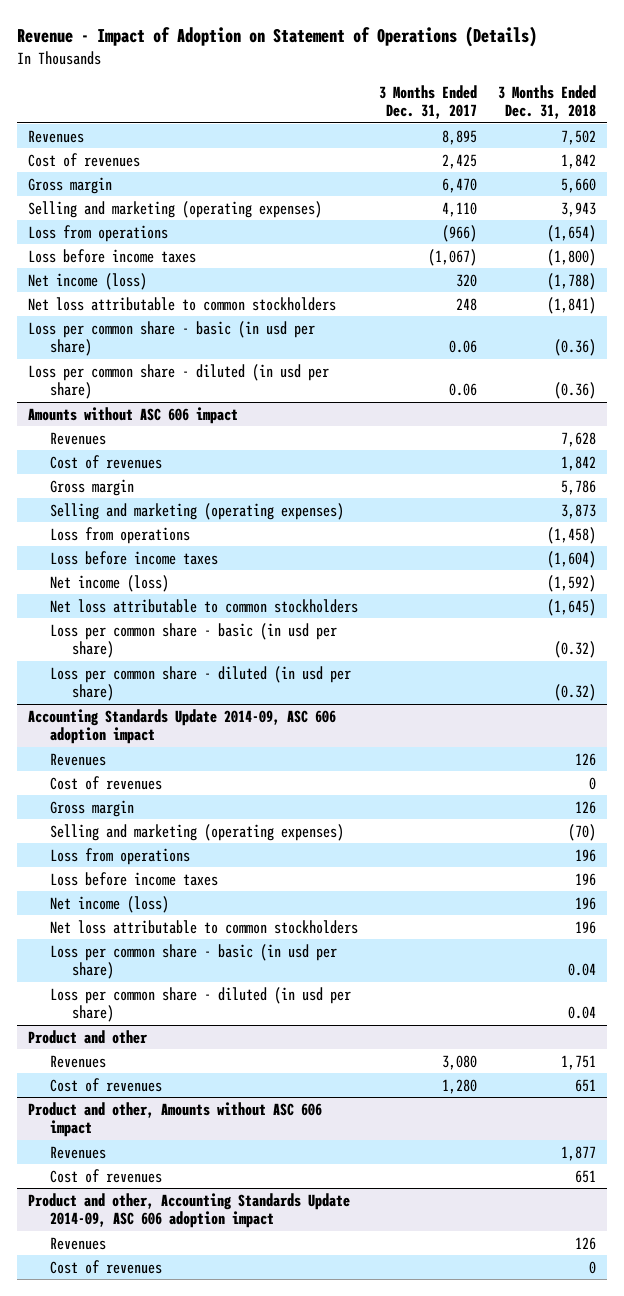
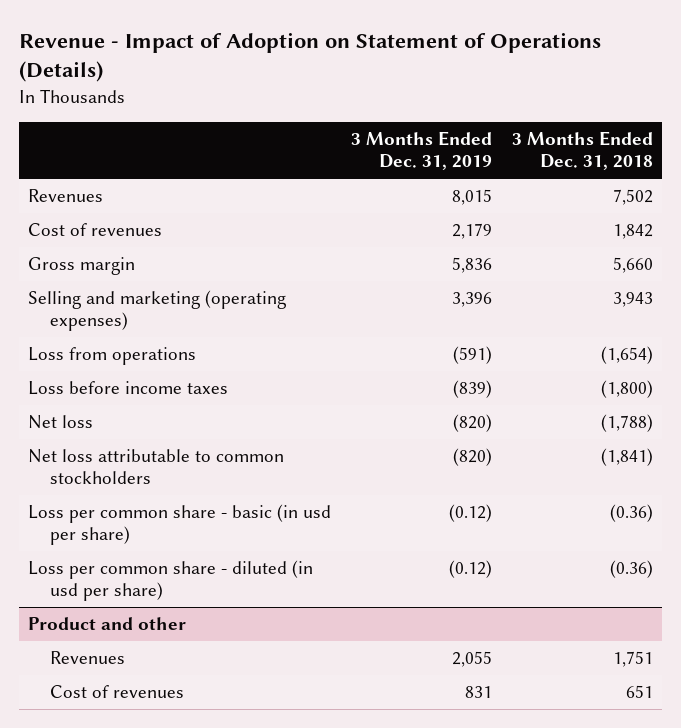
- | 3 Months Ended Dec. 31, 2017 | 3 Months Ended Dec. 31, 2018
+ | 3 Months Ended Dec. 31, 2019 | 3 Months Ended Dec. 31, 2018
- Net income (loss) | 320 | (1,788)
+ Net loss | (820) | (1,788)
- Amounts without ASC 606 impact
- Revenues | | 7,628
- Cost of revenues | | 1,842
- Gross margin | | 5,786
- Selling and marketing (operating expenses) | | 3,873
- Loss from operations | | (1,458)
- Loss before income taxes | | (1,604)
- Net income (loss) | | (1,592)
- Net loss attributable to common stockholders | | (1,645)
- Loss per common share - basic (in usd per share) | | (0.32)
- Loss per common share - diluted (in usd per share) | | (0.32)
- Accounting Standards Update 2014-09, ASC 606 adoption impact
- Revenues | | 126
- Cost of revenues | | 0
- Gross margin | | 126
- Selling and marketing (operating expenses) | | (70)
- Loss from operations | | 196
- Loss before income taxes | | 196
- Net income (loss) | | 196
- Net loss attributable to common stockholders | | 196
- Loss per common share - basic (in usd per share) | | 0.04
- Loss per common share - diluted (in usd per share) | | 0.04
- Product and other, Amounts without ASC 606 impact
- Revenues | | 1,877
- Cost of revenues | | 651
- Product and other, Accounting Standards Update 2014-09, ASC 606 adoption impact
- Revenues | | 126
- Cost of revenues | | 0

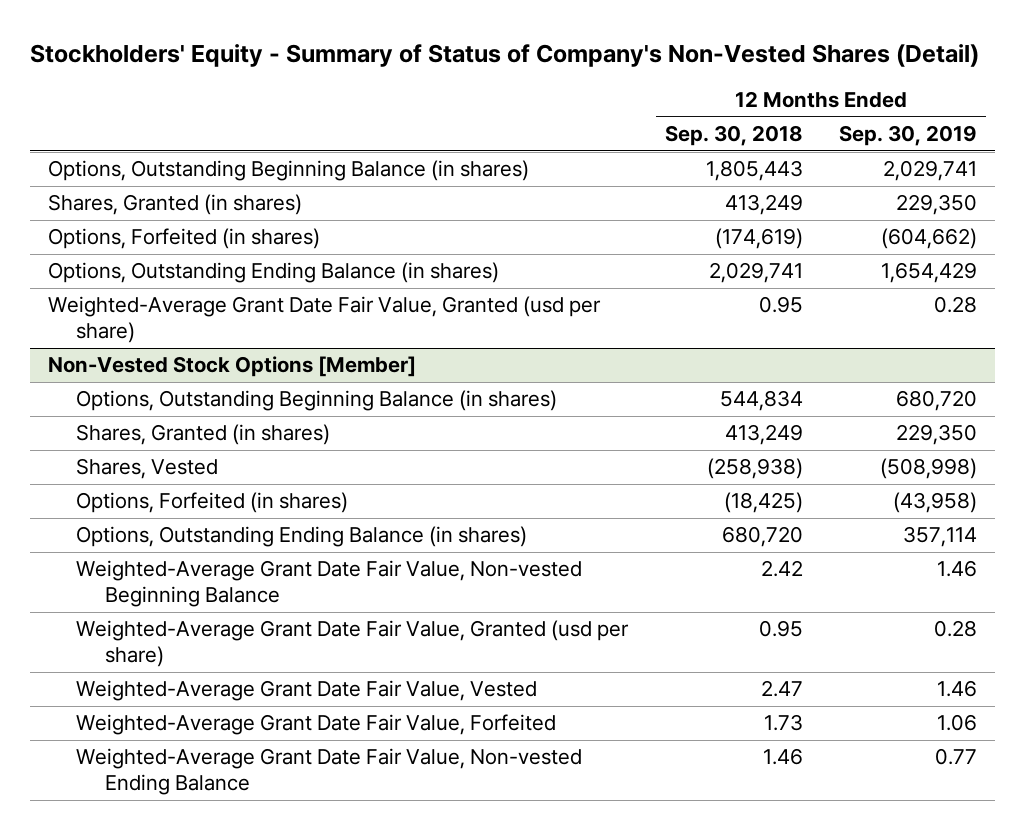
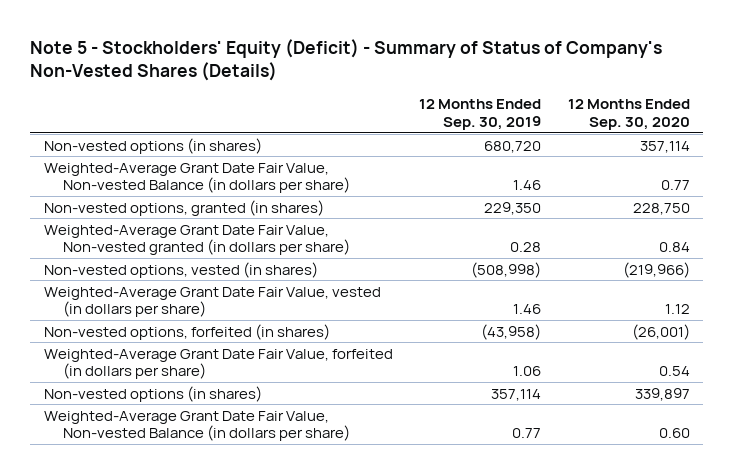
- Stockholders' Equity - Summary of Status of Company's Non-Vested Shares (Detail)
+ Note 5 - Stockholders' Equity (Deficit) - Summary of Status of Company's Non-Vested Shares (Details)
- | 12 Months Ended Sep. 30, 2018 | 12 Months Ended Sep. 30, 2019
+ | 12 Months Ended Sep. 30, 2019 | 12 Months Ended Sep. 30, 2020
- Options, Outstanding Beginning Balance (in shares) | 1,805,443 | 2,029,741
- Shares, Granted (in shares) | 413,249 | 229,350
- Options, Forfeited (in shares) | (174,619) | (604,662)
- Options, Outstanding Ending Balance (in shares) | 2,029,741 | 1,654,429
- Weighted-Average Grant Date Fair Value, Granted (usd per share) | 0.95 | 0.28
- Non-Vested Stock Options [Member]
- Options, Outstanding Beginning Balance (in shares) | 544,834 | 680,720
- Shares, Granted (in shares) | 413,249 | 229,350
- Shares, Vested | (258,938) | (508,998)
- Options, Forfeited (in shares) | (18,425) | (43,958)
- Options, Outstanding Ending Balance (in shares) | 680,720 | 357,114
- Weighted-Average Grant Date Fair Value, Non-vested Beginning Balance | 2.42 | 1.46
- Weighted-Average Grant Date Fair Value, Granted (usd per share) | 0.95 | 0.28
- Weighted-Average Grant Date Fair Value, Vested | 2.47 | 1.46
- Weighted-Average Grant Date Fair Value, Forfeited | 1.73 | 1.06
- Weighted-Average Grant Date Fair Value, Non-vested Ending Balance | 1.46 | 0.77
+ Non-vested options (in shares) | 680,720 | 357,114
+ Weighted-Average Grant Date Fair Value, Non-vested Balance (in dollars per share) | 1.46 | 0.77
+ Non-vested options, granted (in shares) | 229,350 | 228,750
+ Weighted-Average Grant Date Fair Value, Non-vested granted (in dollars per share) | 0.28 | 0.84
+ Non-vested options, vested (in shares) | (508,998) | (219,966)
+ Weighted-Average Grant Date Fair Value, vested (in dollars per share) | 1.46 | 1.12
+ Non-vested options, forfeited (in shares) | (43,958) | (26,001)
+ Weighted-Average Grant Date Fair Value, forfeited (in dollars per share) | 1.06 | 0.54
+ Non-vested options (in shares) | 357,114 | 339,897
+ Weighted-Average Grant Date Fair Value, Non-vested Balance (in dollars per share) | 0.77 | 0.60

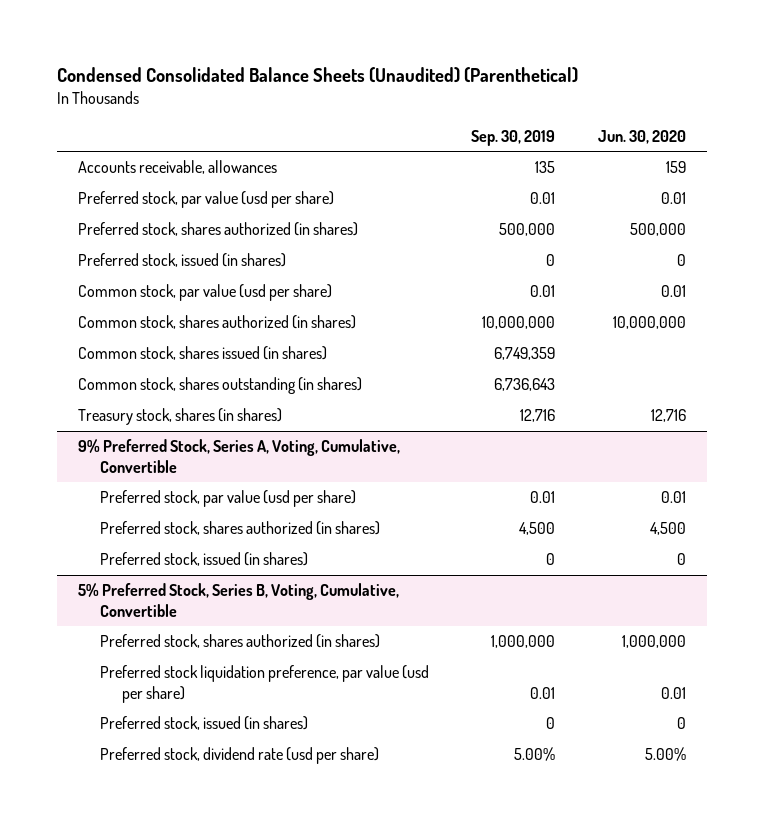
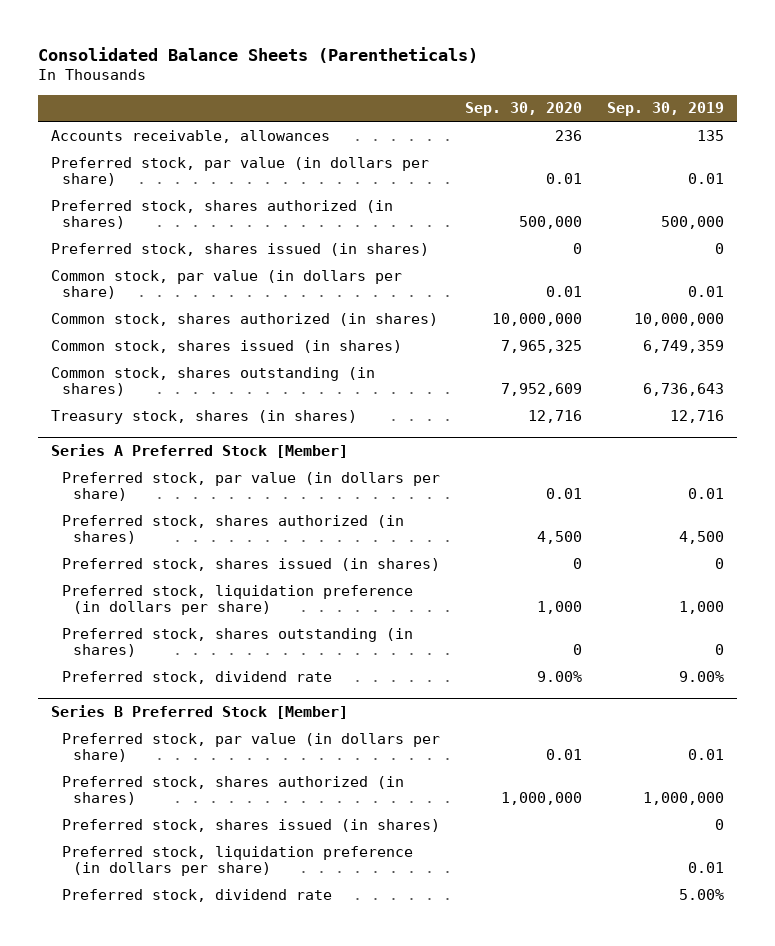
- Condensed Consolidated Balance Sheets (Unaudited) (Parenthetical)
+ Consolidated Balance Sheets (Parentheticals)
- | Sep. 30, 2019 | Jun. 30, 2020
+ | Sep. 30, 2020 | Sep. 30, 2019
- Preferred stock, par value (usd per share) | 0.01 | 0.01
+ Preferred stock, par value (in dollars per share) | 0.01 | 0.01
- Preferred stock, issued (in shares) | 0 | 0
- Common stock, par value (usd per share) | 0.01 | 0.01
+ Preferred stock, shares issued (in shares) | 0 | 0
+ Common stock, par value (in dollars per share) | 0.01 | 0.01
- 9% Preferred Stock, Series A, Voting, Cumulative, Convertible
- Preferred stock, par value (usd per share) | 0.01 | 0.01
+ Series A Preferred Stock [Member]
+ Preferred stock, par value (in dollars per share) | 0.01 | 0.01
- Preferred stock, issued (in shares) | 0 | 0
- 5% Preferred Stock, Series B, Voting, Cumulative, Convertible
+ Preferred stock, shares issued (in shares) | 0 | 0
+ Preferred stock, liquidation preference (in dollars per share) | 1,000 | 1,000
+ Preferred stock, shares outstanding (in shares) | 0 | 0
+ Preferred stock, dividend rate | 9.00% | 9.00%
+ Series B Preferred Stock [Member]
+ Preferred stock, par value (in dollars per share) | 0.01 | 0.01
- Preferred stock liquidation preference, par value (usd per share) | 0.01 | 0.01
- Preferred stock, issued (in shares) | 0 | 0
- Preferred stock, dividend rate (usd per share) | 5.00% | 5.00%
+ Preferred stock, shares issued (in shares) | | 0
+ Preferred stock, liquidation preference (in dollars per share) | | 0.01
+ Preferred stock, dividend rate | | 5.00%

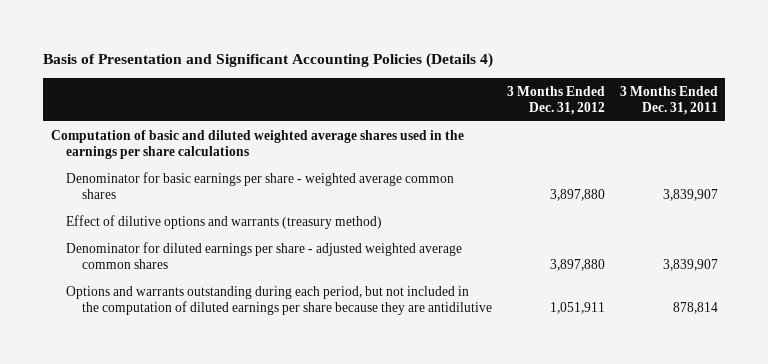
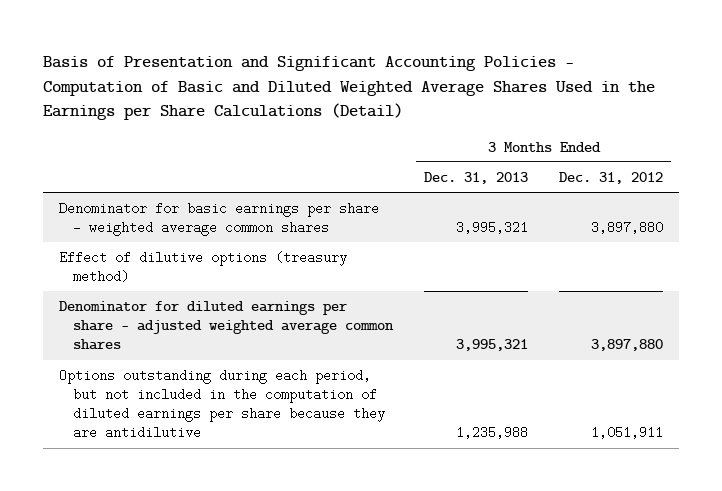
- Basis of Presentation and Significant Accounting Policies (Details 4)
+ Basis of Presentation and Significant Accounting Policies - Computation of Basic and Diluted Weighted Average Shares Used in the Earnings per Share Calculations (Detail)
- | 3 Months Ended Dec. 31, 2012 | 3 Months Ended Dec. 31, 2011
+ | 3 Months Ended Dec. 31, 2013 | 3 Months Ended Dec. 31, 2012
- Computation of basic and diluted weighted average shares used in the earnings per share calculations
- Effect of dilutive options and warrants (treasury method)
+ Effect of dilutive options (treasury method)
- Options and warrants outstanding during each period, but not included in the computation of diluted earnings per share because they are antidilutive | 1,051,911 | 878,814
+ Options outstanding during each period, but not included in the computation of diluted earnings per share because they are antidilutive | 1,235,988 | 1,051,911

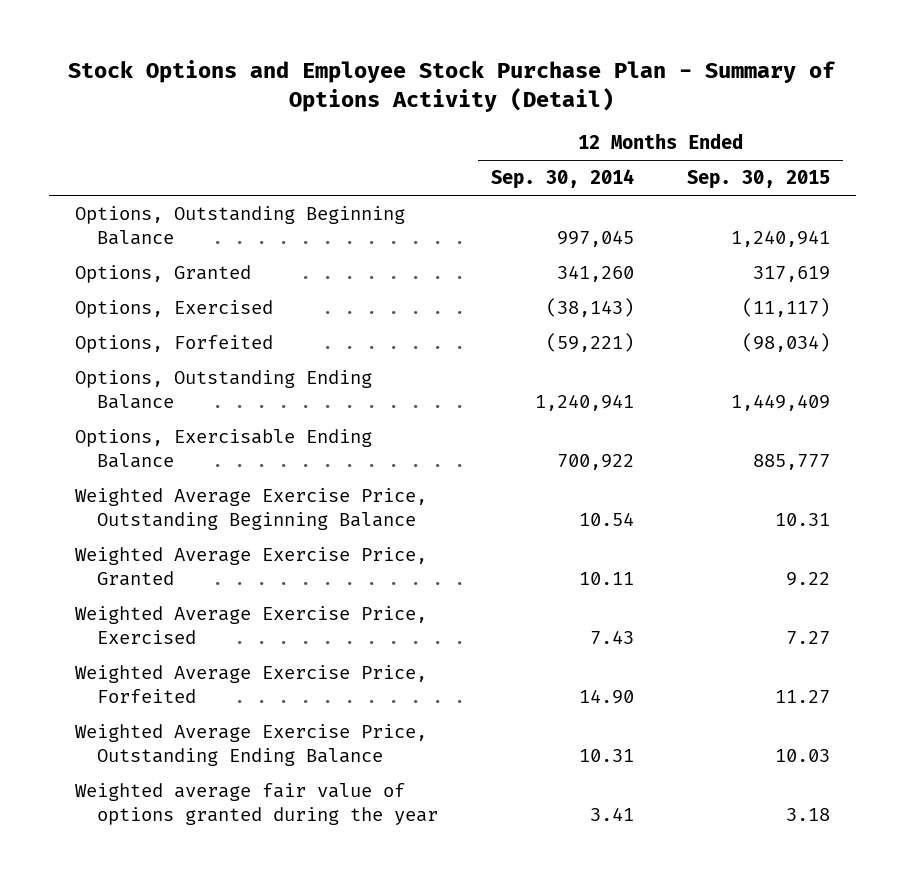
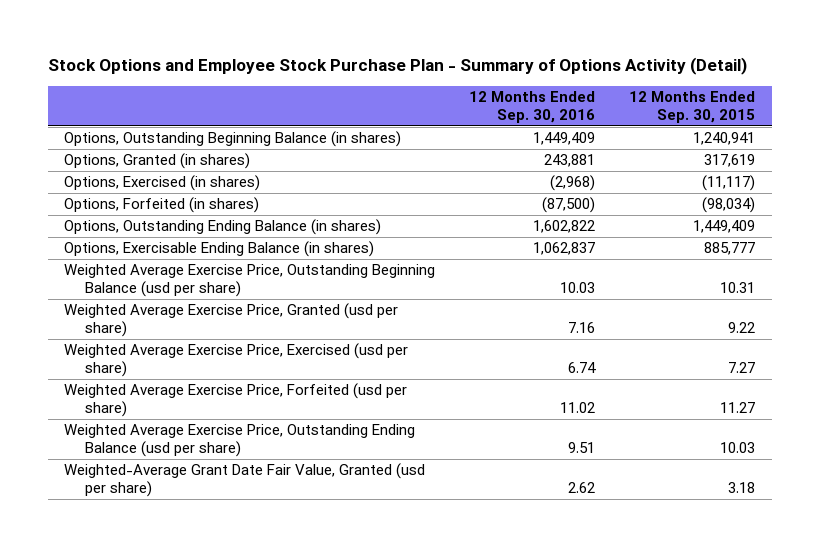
- | 12 Months Ended Sep. 30, 2014 | 12 Months Ended Sep. 30, 2015
+ | 12 Months Ended Sep. 30, 2016 | 12 Months Ended Sep. 30, 2015
- Options, Outstanding Beginning Balance | 997,045 | 1,240,941
- Options, Granted | 341,260 | 317,619
- Options, Exercised | (38,143) | (11,117)
- Options, Forfeited | (59,221) | (98,034)
- Options, Outstanding Ending Balance | 1,240,941 | 1,449,409
- Options, Exercisable Ending Balance | 700,922 | 885,777
- Weighted Average Exercise Price, Outstanding Beginning Balance | 10.54 | 10.31
- Weighted Average Exercise Price, Granted | 10.11 | 9.22
- Weighted Average Exercise Price, Exercised | 7.43 | 7.27
- Weighted Average Exercise Price, Forfeited | 14.90 | 11.27
- Weighted Average Exercise Price, Outstanding Ending Balance | 10.31 | 10.03
- Weighted average fair value of options granted during the year | 3.41 | 3.18
+ Options, Outstanding Beginning Balance (in shares) | 1,449,409 | 1,240,941
+ Options, Granted (in shares) | 243,881 | 317,619
+ Options, Exercised (in shares) | (2,968) | (11,117)
+ Options, Forfeited (in shares) | (87,500) | (98,034)
+ Options, Outstanding Ending Balance (in shares) | 1,602,822 | 1,449,409
+ Options, Exercisable Ending Balance (in shares) | 1,062,837 | 885,777
+ Weighted Average Exercise Price, Outstanding Beginning Balance (usd per share) | 10.03 | 10.31
+ Weighted Average Exercise Price, Granted (usd per share) | 7.16 | 9.22
+ Weighted Average Exercise Price, Exercised (usd per share) | 6.74 | 7.27
+ Weighted Average Exercise Price, Forfeited (usd per share) | 11.02 | 11.27
+ Weighted Average Exercise Price, Outstanding Ending Balance (usd per share) | 9.51 | 10.03
+ Weighted-Average Grant Date Fair Value, Granted (usd per share) | 2.62 | 3.18

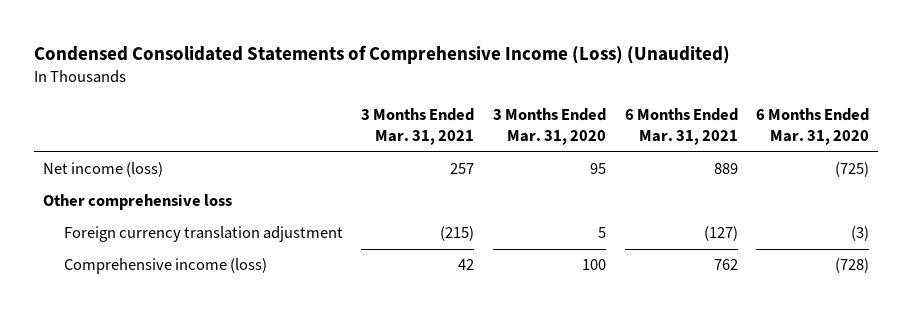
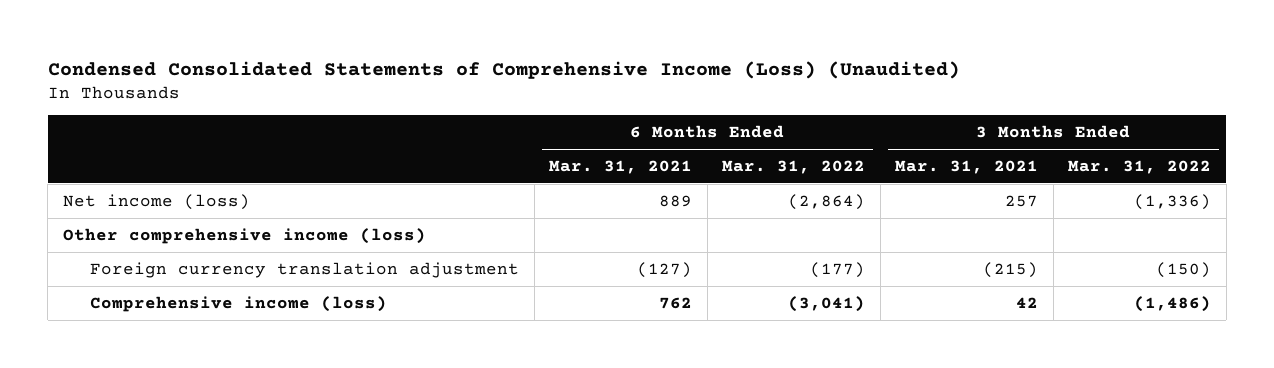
- | 3 Months Ended Mar. 31, 2021 | 3 Months Ended Mar. 31, 2020 | 6 Months Ended Mar. 31, 2021 | 6 Months Ended Mar. 31, 2020
+ | 6 Months Ended Mar. 31, 2021 | 6 Months Ended Mar. 31, 2022 | 3 Months Ended Mar. 31, 2021 | 3 Months Ended Mar. 31, 2022
- Other comprehensive loss
+ Other comprehensive income (loss)

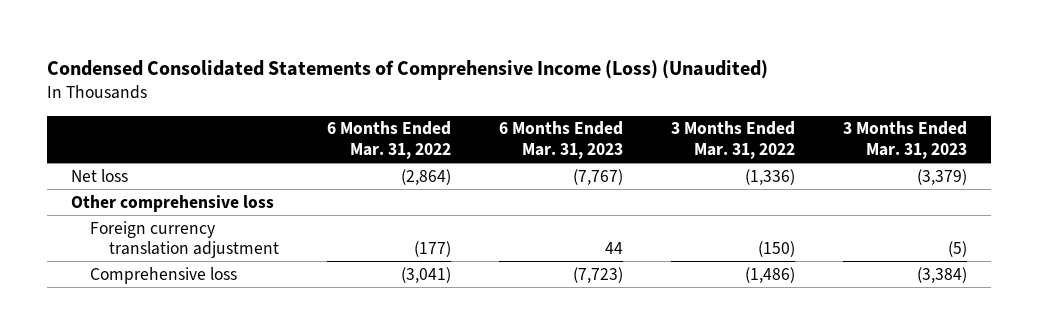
- | 6 Months Ended Mar. 31, 2021 | 6 Months Ended Mar. 31, 2022 | 3 Months Ended Mar. 31, 2021 | 3 Months Ended Mar. 31, 2022
+ | 6 Months Ended Mar. 31, 2022 | 6 Months Ended Mar. 31, 2023 | 3 Months Ended Mar. 31, 2022 | 3 Months Ended Mar. 31, 2023
- Net income (loss) | 889 | (2,864) | 257 | (1,336)
- Other comprehensive income (loss)
+ Net loss | (2,864) | (7,767) | (1,336) | (3,379)
+ Other comprehensive loss
- Comprehensive income (loss) | 762 | (3,041) | 42 | (1,486)
+ Comprehensive loss | (3,041) | (7,723) | (1,486) | (3,384)

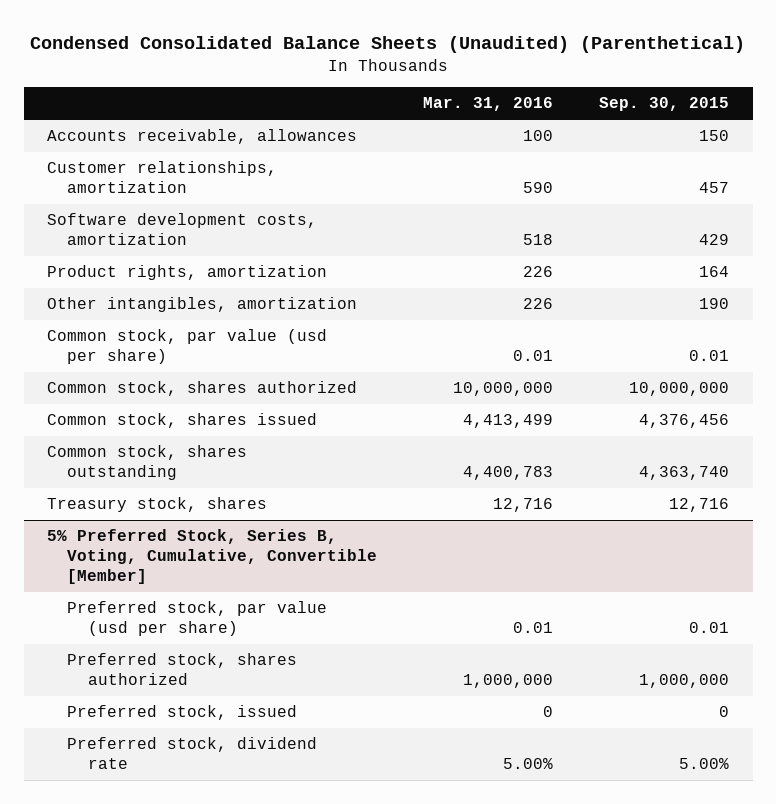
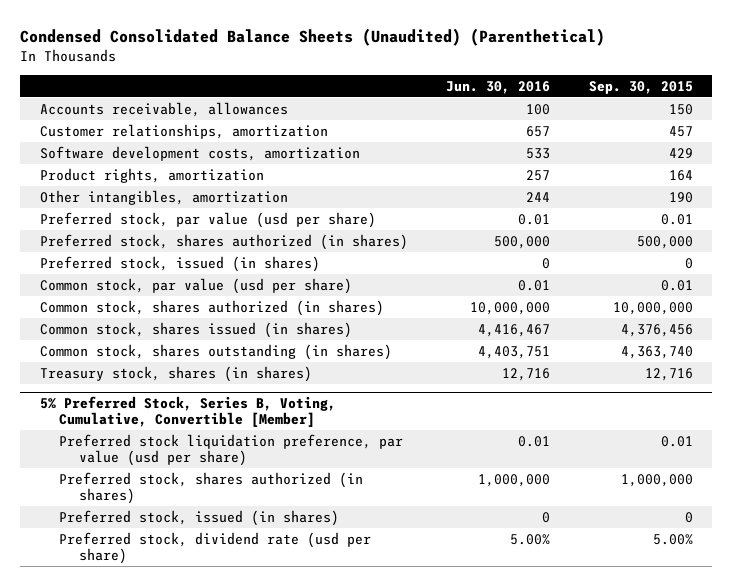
- | Mar. 31, 2016 | Sep. 30, 2015
+ | Jun. 30, 2016 | Sep. 30, 2015
+ Preferred stock, par value (usd per share) | 0.01 | 0.01
+ Preferred stock, shares authorized (in shares) | 500,000 | 500,000
+ Preferred stock, issued (in shares) | 0 | 0
- Common stock, shares authorized | 10,000,000 | 10,000,000
- Common stock, shares issued | 4,413,499 | 4,376,456
- Common stock, shares outstanding | 4,400,783 | 4,363,740
- Treasury stock, shares | 12,716 | 12,716
+ Common stock, shares authorized (in shares) | 10,000,000 | 10,000,000
+ Common stock, shares issued (in shares) | 4,416,467 | 4,376,456
+ Common stock, shares outstanding (in shares) | 4,403,751 | 4,363,740
+ Treasury stock, shares (in shares) | 12,716 | 12,716
@ 5% Preferred Stock, Series B, Voting, Cumulative, Convertible [Member]
- Preferred stock, par value (usd per share) | 0.01 | 0.01
- Preferred stock, shares authorized | 1,000,000 | 1,000,000
- Preferred stock, issued | 0 | 0
- Preferred stock, dividend rate | 5.00% | 5.00%
+ Preferred stock liquidation preference, par value (usd per share) | 0.01 | 0.01
+ Preferred stock, shares authorized (in shares) | 1,000,000 | 1,000,000
+ Preferred stock, issued (in shares) | 0 | 0
+ Preferred stock, dividend rate (usd per share) | 5.00% | 5.00%

